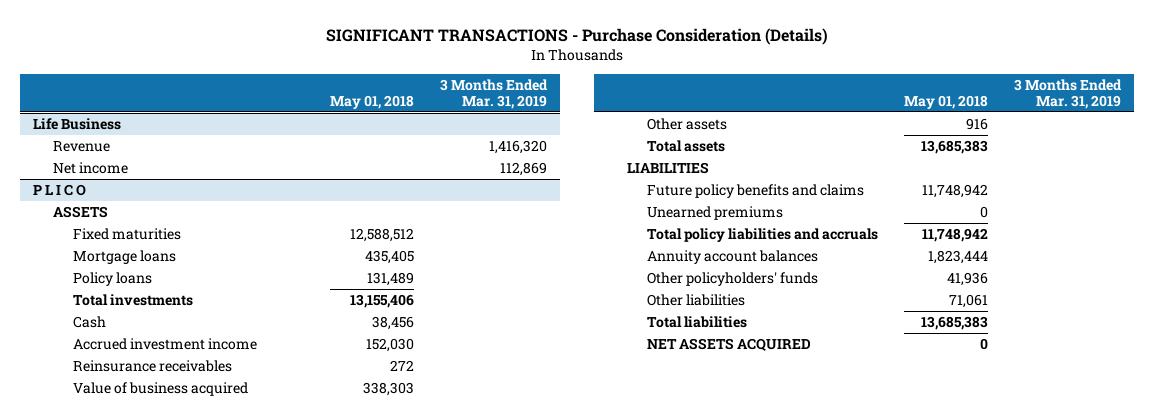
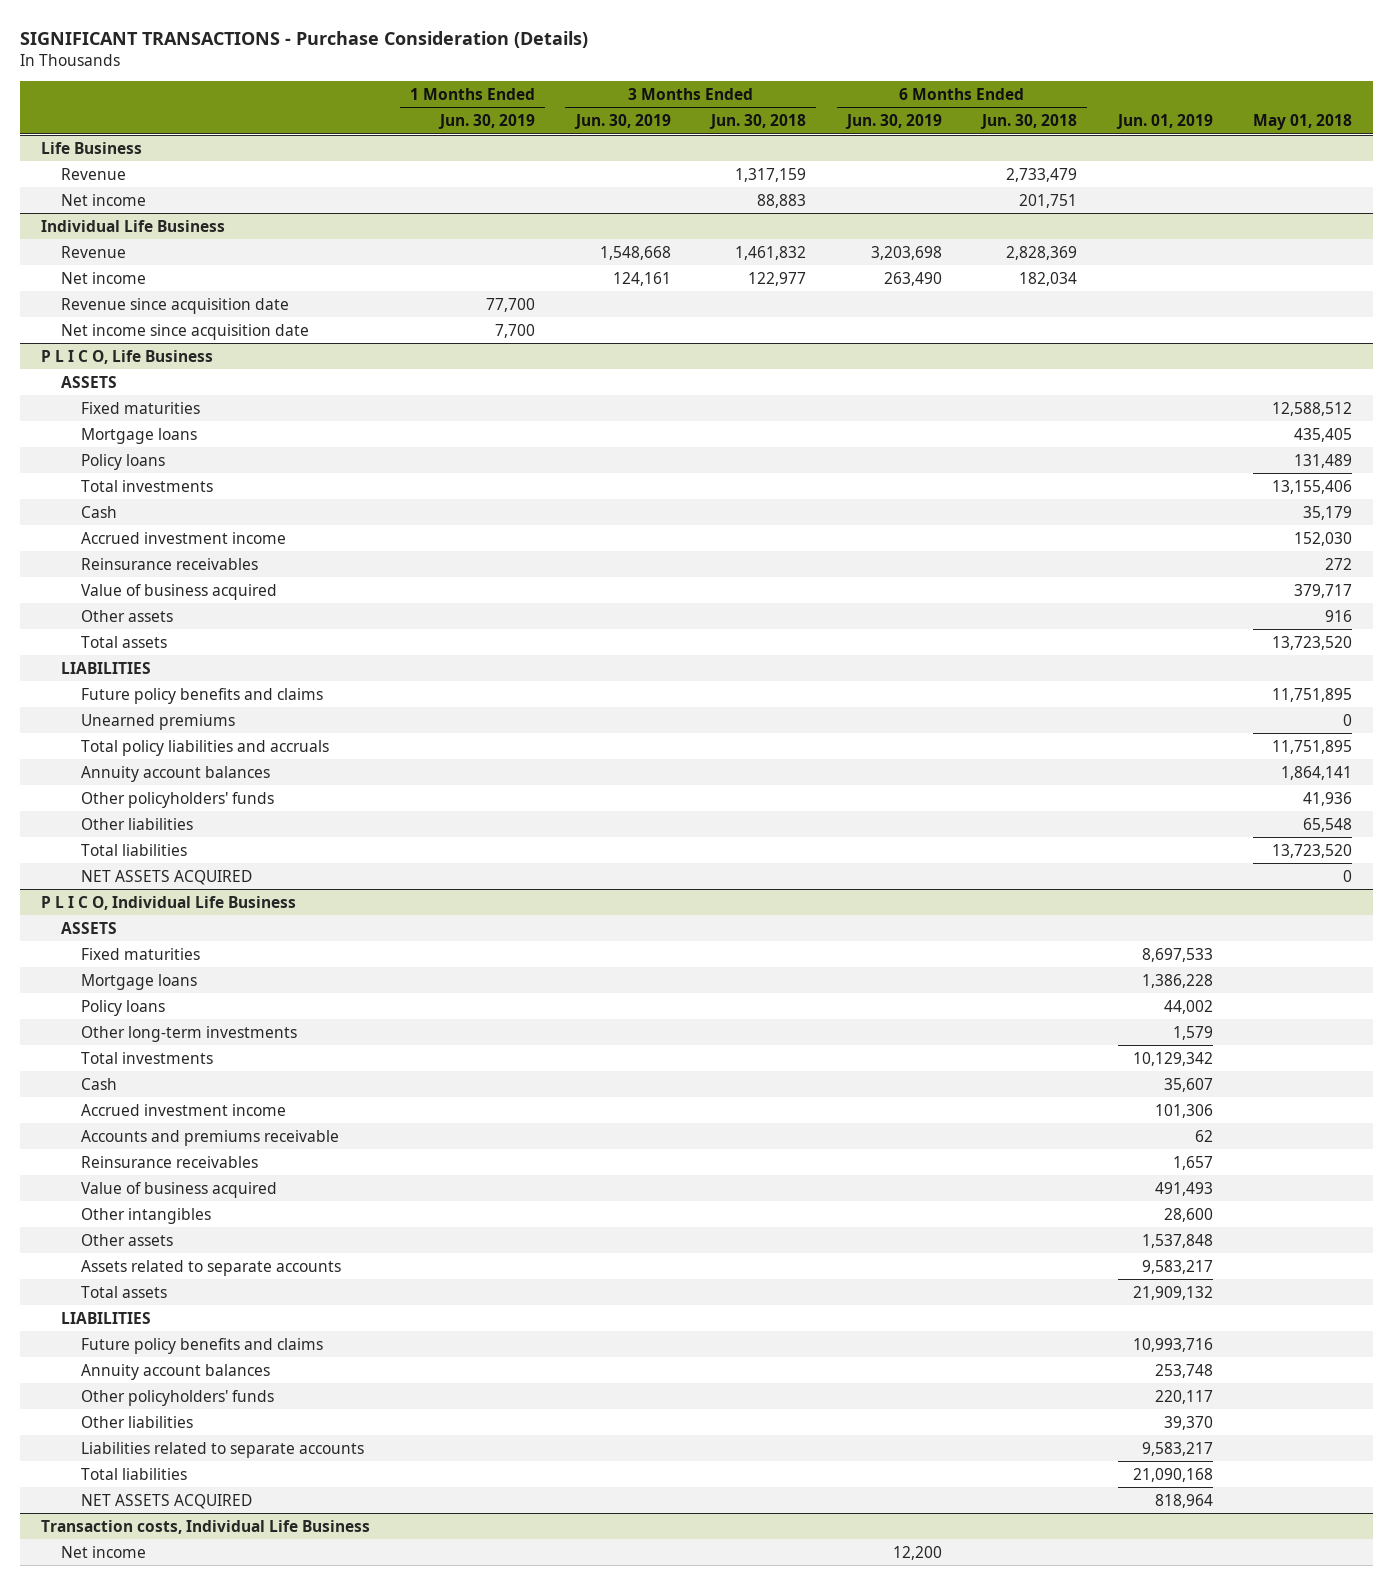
- | May 01, 2018 | 3 Months Ended Mar. 31, 2019
+ | 1 Months Ended Jun. 30, 2019 | 3 Months Ended Jun. 30, 2019 | 3 Months Ended Jun. 30, 2018 | 6 Months Ended Jun. 30, 2019 | 6 Months Ended Jun. 30, 2018 | Jun. 01, 2019 | May 01, 2018
- P L I C O
+ Individual Life Business
+ Revenue | | 1,548,668 | 1,461,832 | 3,203,698 | 2,828,369 | |
+ Net income | | 124,161 | 122,977 | 263,490 | 182,034 | |
+ Revenue since acquisition date | 77,700 | | | | | |
+ Net income since acquisition date | 7,700 | | | | | |
+ P L I C O, Life Business
- Cash | 38,456 |
+ Cash | | | | | | | 35,179
- Value of business acquired | 338,303 |
+ Value of business acquired | | | | | | | 379,717
- Total assets | 13,685,383 |
+ Total assets | | | | | | | 13,723,520
- Future policy benefits and claims | 11,748,942 |
+ Future policy benefits and claims | | | | | | | 11,751,895
- Total policy liabilities and accruals | 11,748,942 |
- Annuity account balances | 1,823,444 |
+ Total policy liabilities and accruals | | | | | | | 11,751,895
+ Annuity account balances | | | | | | | 1,864,141
- Other liabilities | 71,061 |
- Total liabilities | 13,685,383 |
+ Other liabilities | | | | | | | 65,548
+ Total liabilities | | | | | | | 13,723,520
+ P L I C O, Individual Life Business
+ ASSETS
+ Fixed maturities | | | | | | 8,697,533 |
+ Mortgage loans | | | | | | 1,386,228 |
+ Policy loans | | | | | | 44,002 |
+ Other long-term investments | | | | | | 1,579 |
+ Total investments | | | | | | 10,129,342 |
+ Cash | | | | | | 35,607 |
+ Accrued investment income | | | | | | 101,306 |
+ Accounts and premiums receivable | | | | | | 62 |
+ Reinsurance receivables | | | | | | 1,657 |
+ Value of business acquired | | | | | | 491,493 |
+ Other intangibles | | | | | | 28,600 |
+ Other assets | | | | | | 1,537,848 |
+ Assets related to separate accounts | | | | | | 9,583,217 |
+ Total assets | | | | | | 21,909,132 |
+ LIABILITIES
+ Future policy benefits and claims | | | | | | 10,993,716 |
+ Annuity account balances | | | | | | 253,748 |
+ Other policyholders' funds | | | | | | 220,117 |
+ Other liabilities | | | | | | 39,370 |
+ Liabilities related to separate accounts | | | | | | 9,583,217 |
+ Total liabilities | | | | | | 21,090,168 |
+ NET ASSETS ACQUIRED | | | | | | 818,964 |
+ Transaction costs, Individual Life Business
+ Net income | | | | 12,200 | | |

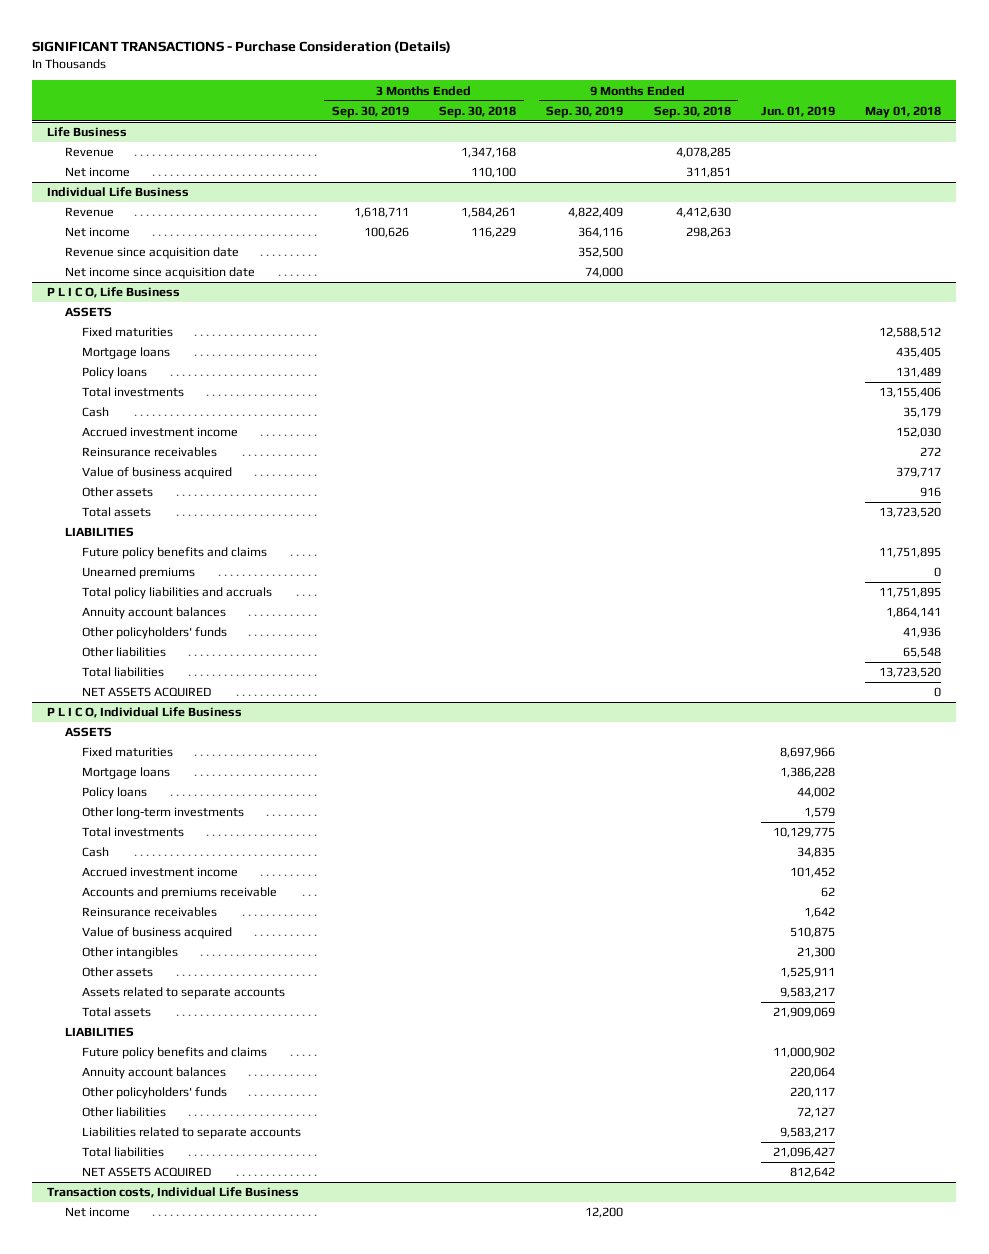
- | 1 Months Ended Jun. 30, 2019 | 3 Months Ended Jun. 30, 2019 | 3 Months Ended Jun. 30, 2018 | 6 Months Ended Jun. 30, 2019 | 6 Months Ended Jun. 30, 2018 | Jun. 01, 2019 | May 01, 2018
+ | 3 Months Ended Sep. 30, 2019 | 3 Months Ended Sep. 30, 2018 | 9 Months Ended Sep. 30, 2019 | 9 Months Ended Sep. 30, 2018 | Jun. 01, 2019 | May 01, 2018
@ P L I C O, Individual Life Business
- Fixed maturities | | | | | | 8,697,533 |
+ Fixed maturities | | | | | 8,697,966 |
- Total investments | | | | | | 10,129,342 |
- Cash | | | | | | 35,607 |
- Accrued investment income | | | | | | 101,306 |
+ Total investments | | | | | 10,129,775 |
+ Cash | | | | | 34,835 |
+ Accrued investment income | | | | | 101,452 |
- Reinsurance receivables | | | | | | 1,657 |
- Value of business acquired | | | | | | 491,493 |
- Other intangibles | | | | | | 28,600 |
- Other assets | | | | | | 1,537,848 |
+ Reinsurance receivables | | | | | 1,642 |
+ Value of business acquired | | | | | 510,875 |
+ Other intangibles | | | | | 21,300 |
+ Other assets | | | | | 1,525,911 |
- Total assets | | | | | | 21,909,132 |
+ Total assets | | | | | 21,909,069 |
- Future policy benefits and claims | | | | | | 10,993,716 |
- Annuity account balances | | | | | | 253,748 |
+ Future policy benefits and claims | | | | | 11,000,902 |
+ Annuity account balances | | | | | 220,064 |
- Other liabilities | | | | | | 39,370 |
+ Other liabilities | | | | | 72,127 |
- Total liabilities | | | | | | 21,090,168 |
- NET ASSETS ACQUIRED | | | | | | 818,964 |
+ Total liabilities | | | | | 21,096,427 |
+ NET ASSETS ACQUIRED | | | | | 812,642 |

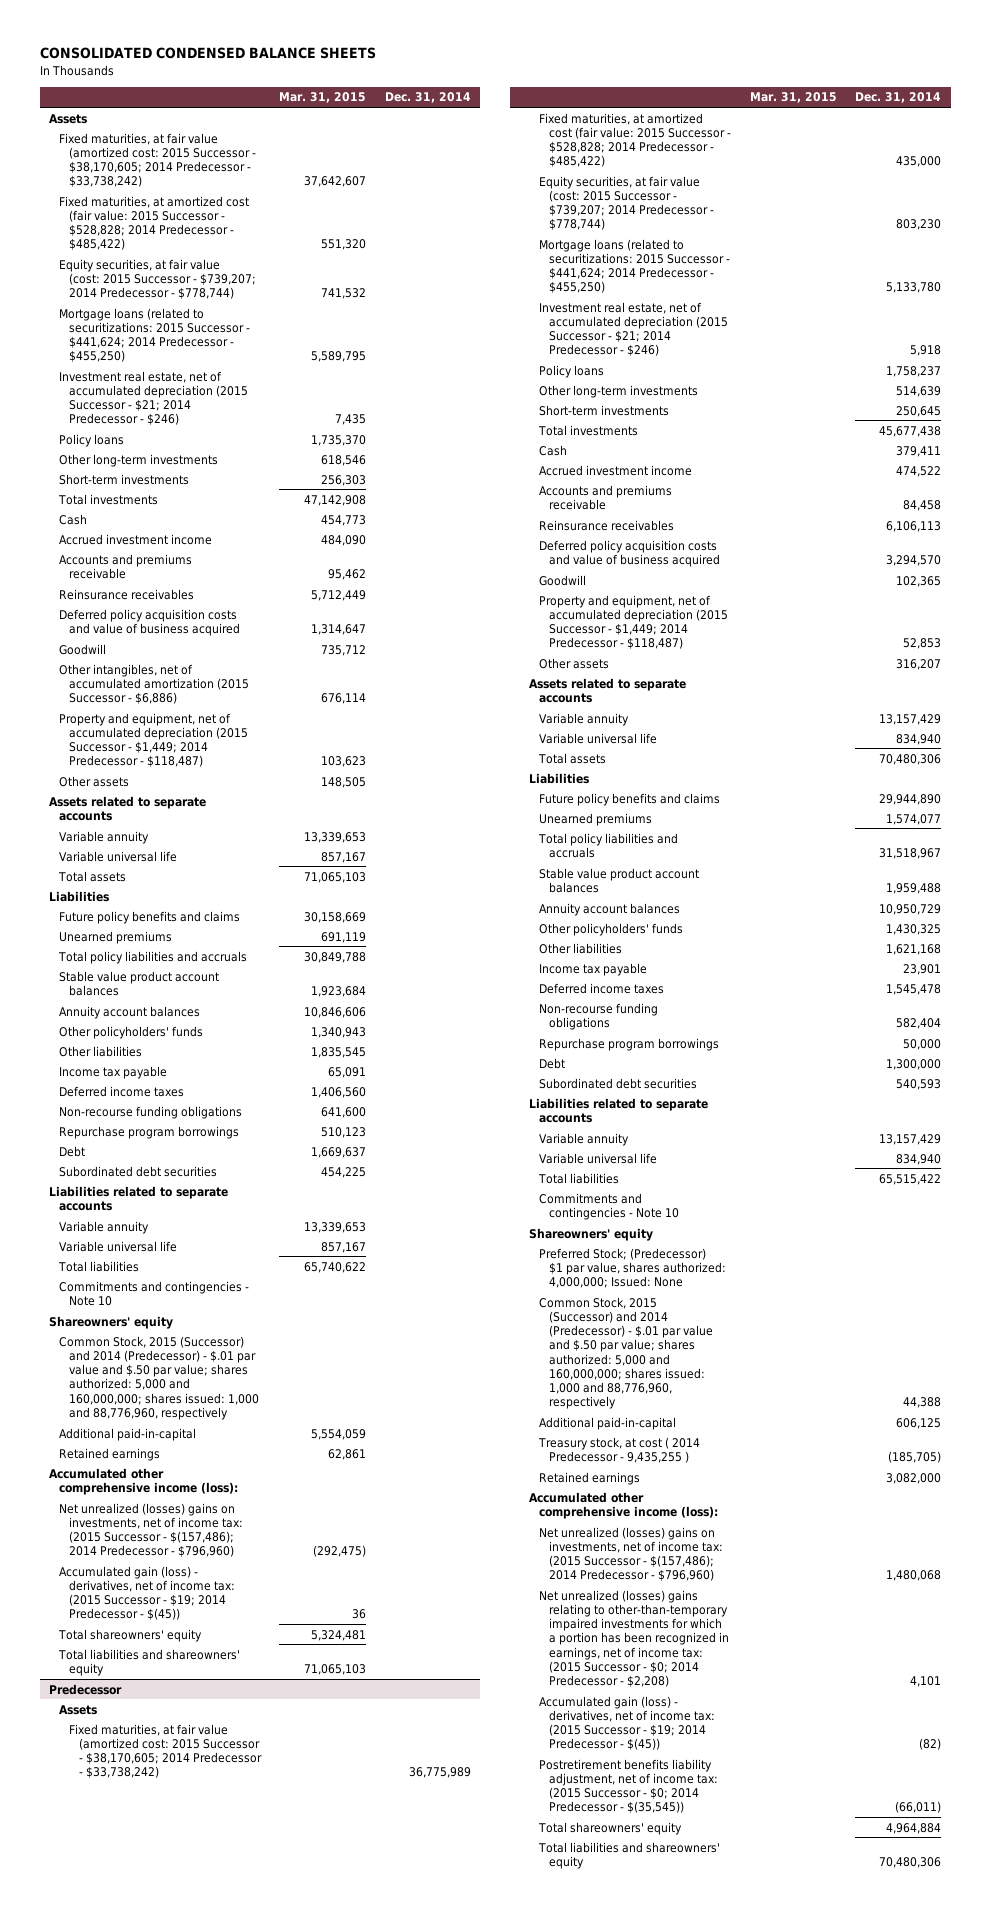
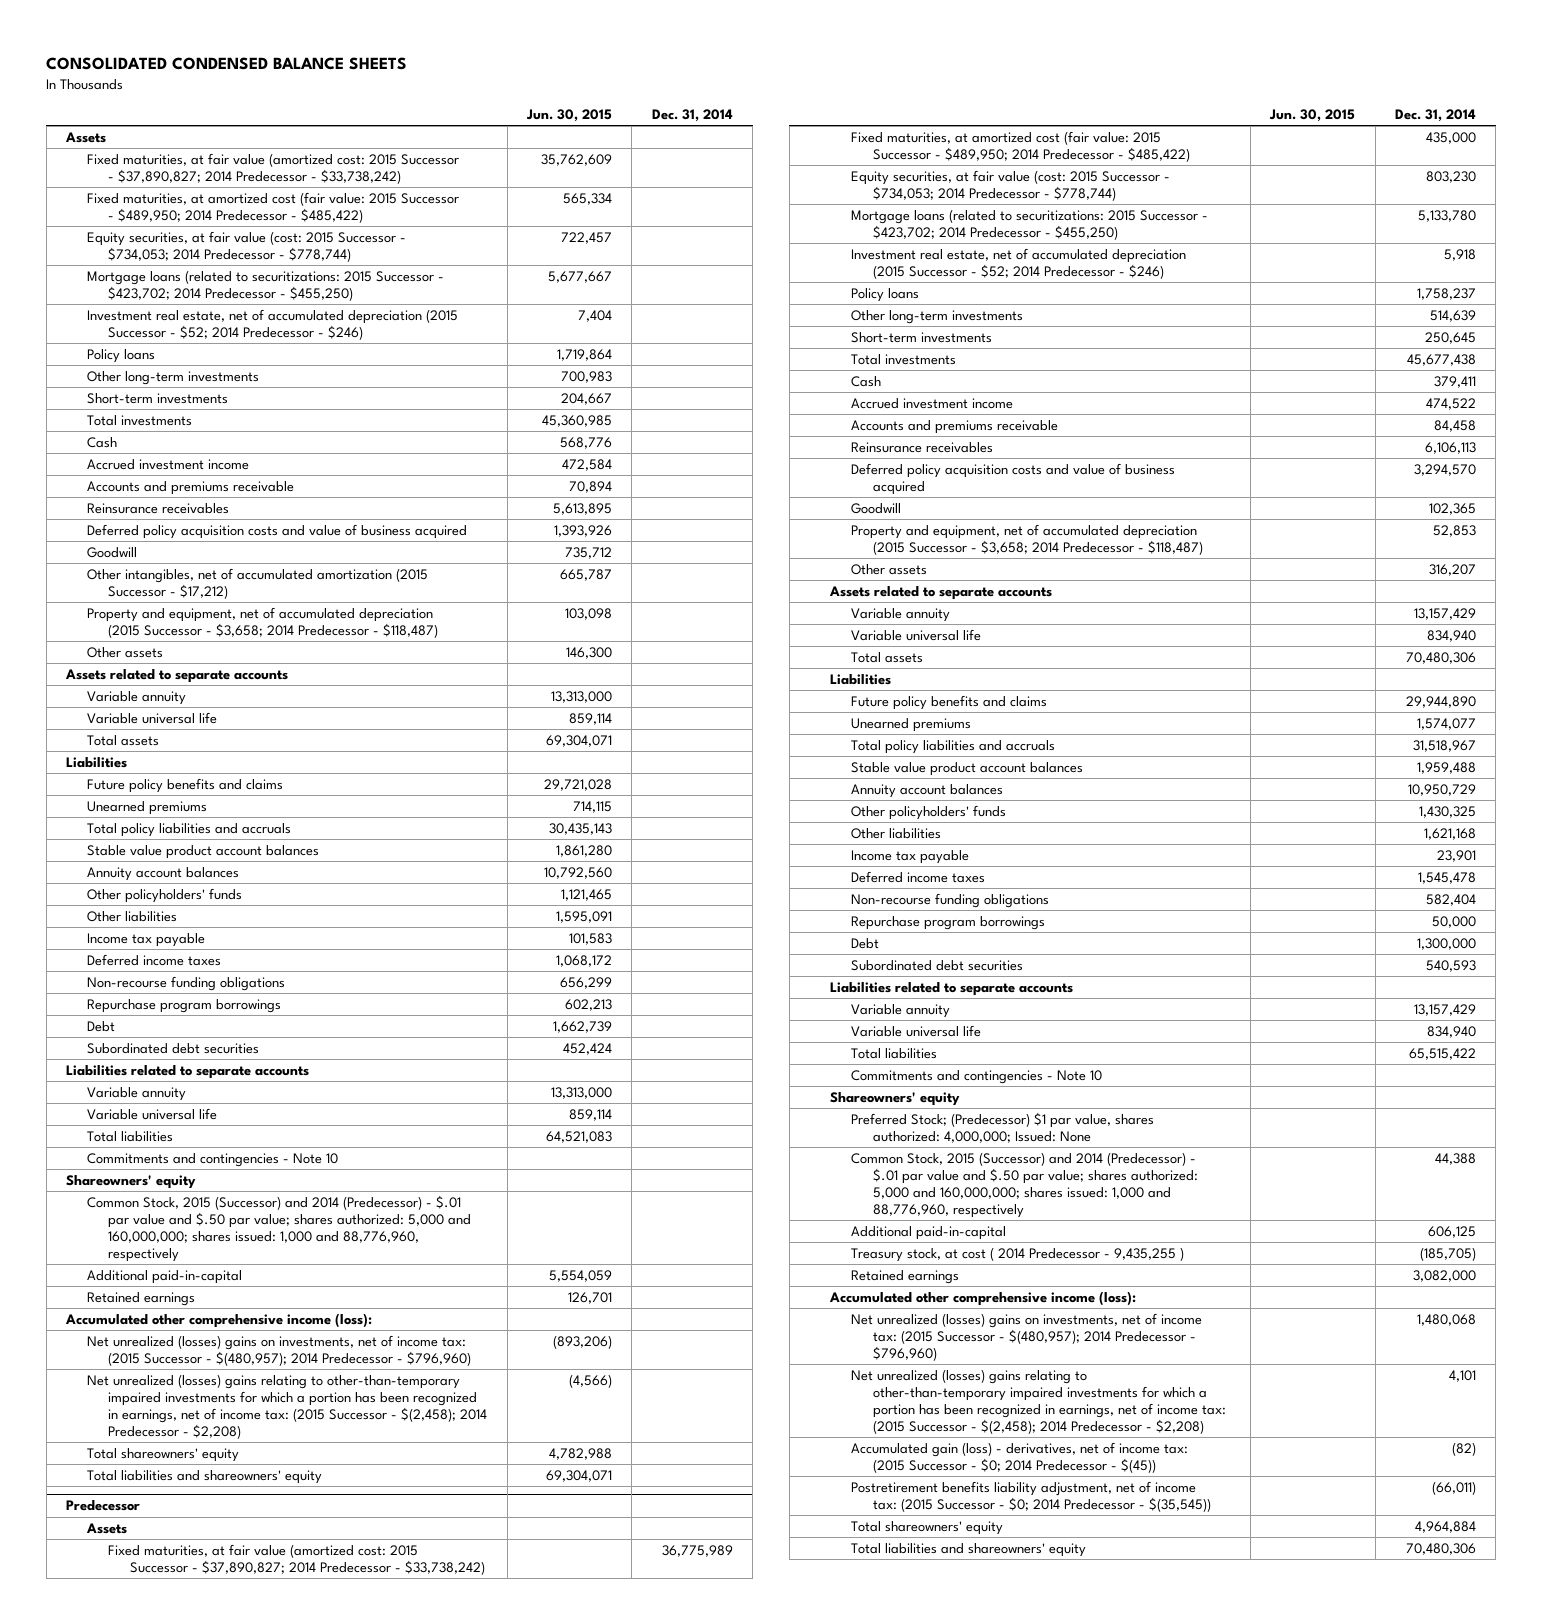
- | Mar. 31, 2015 | Dec. 31, 2014
+ | Jun. 30, 2015 | Dec. 31, 2014
- Fixed maturities, at fair value (amortized cost: 2015 Successor - $38,170,605; 2014 Predecessor - $33,738,242) | 37,642,607 |
- Fixed maturities, at amortized cost (fair value: 2015 Successor - $528,828; 2014 Predecessor - $485,422) | 551,320 |
- Equity securities, at fair value (cost: 2015 Successor - $739,207; 2014 Predecessor - $778,744) | 741,532 |
- Mortgage loans (related to securitizations: 2015 Successor - $441,624; 2014 Predecessor - $455,250) | 5,589,795 |
- Investment real estate, net of accumulated depreciation (2015 Successor - $21; 2014 Predecessor - $246) | 7,435 |
+ Fixed maturities, at fair value (amortized cost: 2015 Successor - $37,890,827; 2014 Predecessor - $33,738,242) | 35,762,609 |
+ Fixed maturities, at amortized cost (fair value: 2015 Successor - $489,950; 2014 Predecessor - $485,422) | 565,334 |
+ Equity securities, at fair value (cost: 2015 Successor - $734,053; 2014 Predecessor - $778,744) | 722,457 |
+ Mortgage loans (related to securitizations: 2015 Successor - $423,702; 2014 Predecessor - $455,250) | 5,677,667 |
+ Investment real estate, net of accumulated depreciation (2015 Successor - $52; 2014 Predecessor - $246) | 7,404 |
- Other intangibles, net of accumulated amortization (2015 Successor - $6,886) | 676,114 |
- Property and equipment, net of accumulated depreciation (2015 Successor - $1,449; 2014 Predecessor - $118,487) | 103,623 |
+ Other intangibles, net of accumulated amortization (2015 Successor - $17,212) | 665,787 |
+ Property and equipment, net of accumulated depreciation (2015 Successor - $3,658; 2014 Predecessor - $118,487) | 103,098 |
- Net unrealized (losses) gains on investments, net of income tax: (2015 Successor - $(157,486); 2014 Predecessor - $796,960) | (292,475) |
- Accumulated gain (loss) - derivatives, net of income tax: (2015 Successor - $19; 2014 Predecessor - $(45)) | 36 |
+ Net unrealized (losses) gains on investments, net of income tax: (2015 Successor - $(480,957); 2014 Predecessor - $796,960) | (893,206) |
+ Net unrealized (losses) gains relating to other-than-temporary impaired investments for which a portion has been recognized in earnings, net of income tax: (2015 Successor - $(2,458); 2014 Predecessor - $2,208) | (4,566) |
@ Predecessor
- Fixed maturities, at fair value (amortized cost: 2015 Successor - $38,170,605; 2014 Predecessor - $33,738,242) | | 36,775,989
- Fixed maturities, at amortized cost (fair value: 2015 Successor - $528,828; 2014 Predecessor - $485,422) | | 435,000
- Equity securities, at fair value (cost: 2015 Successor - $739,207; 2014 Predecessor - $778,744) | | 803,230
- Mortgage loans (related to securitizations: 2015 Successor - $441,624; 2014 Predecessor - $455,250) | | 5,133,780
- Investment real estate, net of accumulated depreciation (2015 Successor - $21; 2014 Predecessor - $246) | | 5,918
+ Fixed maturities, at fair value (amortized cost: 2015 Successor - $37,890,827; 2014 Predecessor - $33,738,242) | | 36,775,989
+ Fixed maturities, at amortized cost (fair value: 2015 Successor - $489,950; 2014 Predecessor - $485,422) | | 435,000
+ Equity securities, at fair value (cost: 2015 Successor - $734,053; 2014 Predecessor - $778,744) | | 803,230
+ Mortgage loans (related to securitizations: 2015 Successor - $423,702; 2014 Predecessor - $455,250) | | 5,133,780
+ Investment real estate, net of accumulated depreciation (2015 Successor - $52; 2014 Predecessor - $246) | | 5,918
- Property and equipment, net of accumulated depreciation (2015 Successor - $1,449; 2014 Predecessor - $118,487) | | 52,853
+ Property and equipment, net of accumulated depreciation (2015 Successor - $3,658; 2014 Predecessor - $118,487) | | 52,853
- Net unrealized (losses) gains on investments, net of income tax: (2015 Successor - $(157,486); 2014 Predecessor - $796,960) | | 1,480,068
- Net unrealized (losses) gains relating to other-than-temporary impaired investments for which a portion has been recognized in earnings, net of income tax: (2015 Successor - $0; 2014 Predecessor - $2,208) | | 4,101
- Accumulated gain (loss) - derivatives, net of income tax: (2015 Successor - $19; 2014 Predecessor - $(45)) | | (82)
+ Net unrealized (losses) gains on investments, net of income tax: (2015 Successor - $(480,957); 2014 Predecessor - $796,960) | | 1,480,068
+ Net unrealized (losses) gains relating to other-than-temporary impaired investments for which a portion has been recognized in earnings, net of income tax: (2015 Successor - $(2,458); 2014 Predecessor - $2,208) | | 4,101
+ Accumulated gain (loss) - derivatives, net of income tax: (2015 Successor - $0; 2014 Predecessor - $(45)) | | (82)

